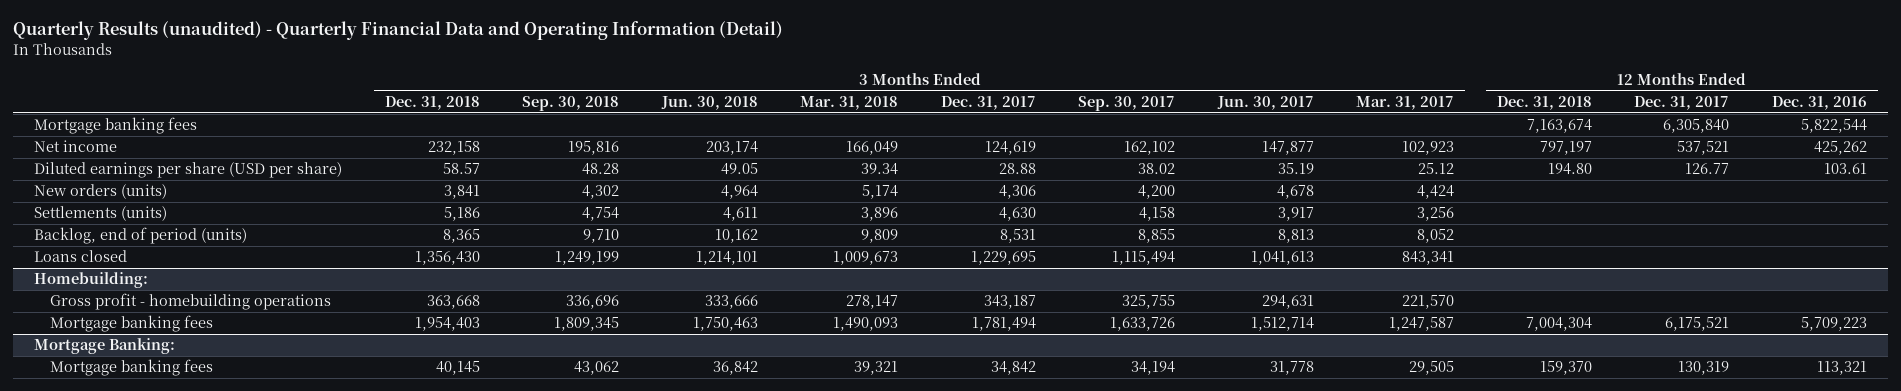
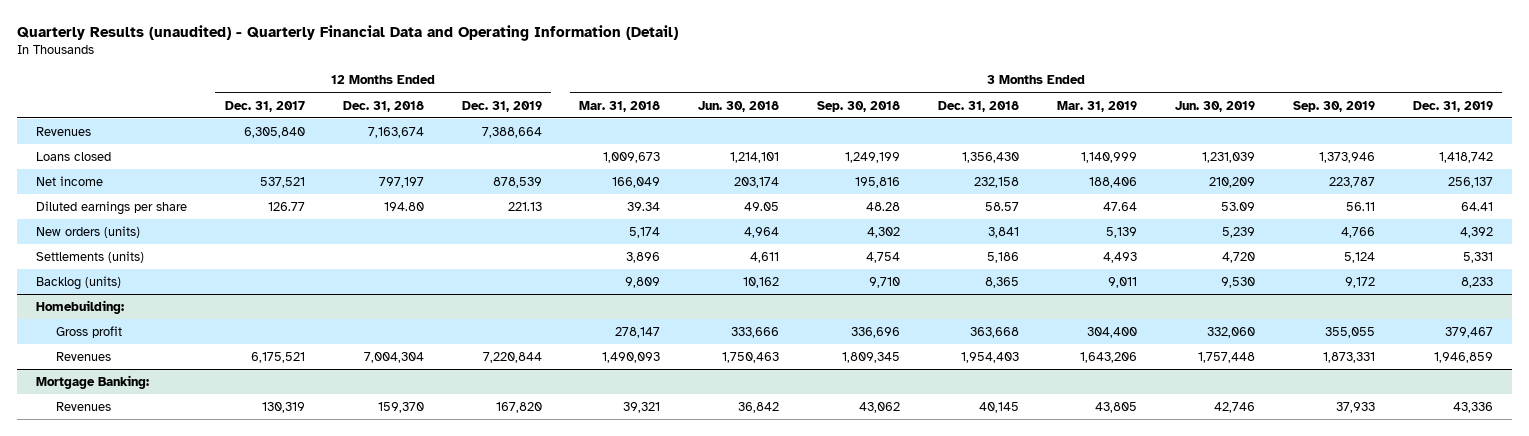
- | 3 Months Ended Dec. 31, 2018 | 3 Months Ended Sep. 30, 2018 | 3 Months Ended Jun. 30, 2018 | 3 Months Ended Mar. 31, 2018 | 3 Months Ended Dec. 31, 2017 | 3 Months Ended Sep. 30, 2017 | 3 Months Ended Jun. 30, 2017 | 3 Months Ended Mar. 31, 2017 | 12 Months Ended Dec. 31, 2018 | 12 Months Ended Dec. 31, 2017 | 12 Months Ended Dec. 31, 2016
+ | 12 Months Ended Dec. 31, 2017 | 12 Months Ended Dec. 31, 2018 | 12 Months Ended Dec. 31, 2019 | 3 Months Ended Mar. 31, 2018 | 3 Months Ended Jun. 30, 2018 | 3 Months Ended Sep. 30, 2018 | 3 Months Ended Dec. 31, 2018 | 3 Months Ended Mar. 31, 2019 | 3 Months Ended Jun. 30, 2019 | 3 Months Ended Sep. 30, 2019 | 3 Months Ended Dec. 31, 2019
- Mortgage banking fees | | | | | | | | | 7,163,674 | 6,305,840 | 5,822,544
+ Revenues | 6,305,840 | 7,163,674 | 7,388,664 | | | | | | | |
moved up: Loans closed | | | | 1,009,673 | 1,214,101 | 1,249,199 | 1,356,430 | 1,140,999 | 1,231,039 | 1,373,946 | 1,418,742
- Diluted earnings per share (USD per share) | 58.57 | 48.28 | 49.05 | 39.34 | 28.88 | 38.02 | 35.19 | 25.12 | 194.80 | 126.77 | 103.61
+ Diluted earnings per share | 126.77 | 194.80 | 221.13 | 39.34 | 49.05 | 48.28 | 58.57 | 47.64 | 53.09 | 56.11 | 64.41
- Backlog, end of period (units) | 8,365 | 9,710 | 10,162 | 9,809 | 8,531 | 8,855 | 8,813 | 8,052 | | |
+ Backlog (units) | | | | 9,809 | 10,162 | 9,710 | 8,365 | 9,011 | 9,530 | 9,172 | 8,233
@ Homebuilding:
- Gross profit - homebuilding operations | 363,668 | 336,696 | 333,666 | 278,147 | 343,187 | 325,755 | 294,631 | 221,570 | | |
- Mortgage banking fees | 1,954,403 | 1,809,345 | 1,750,463 | 1,490,093 | 1,781,494 | 1,633,726 | 1,512,714 | 1,247,587 | 7,004,304 | 6,175,521 | 5,709,223
+ Gross profit | | | | 278,147 | 333,666 | 336,696 | 363,668 | 304,400 | 332,060 | 355,055 | 379,467
+ Revenues | 6,175,521 | 7,004,304 | 7,220,844 | 1,490,093 | 1,750,463 | 1,809,345 | 1,954,403 | 1,643,206 | 1,757,448 | 1,873,331 | 1,946,859
@ Mortgage Banking:
- Mortgage banking fees | 40,145 | 43,062 | 36,842 | 39,321 | 34,842 | 34,194 | 31,778 | 29,505 | 159,370 | 130,319 | 113,321
+ Revenues | 130,319 | 159,370 | 167,820 | 39,321 | 36,842 | 43,062 | 40,145 | 43,805 | 42,746 | 37,933 | 43,336

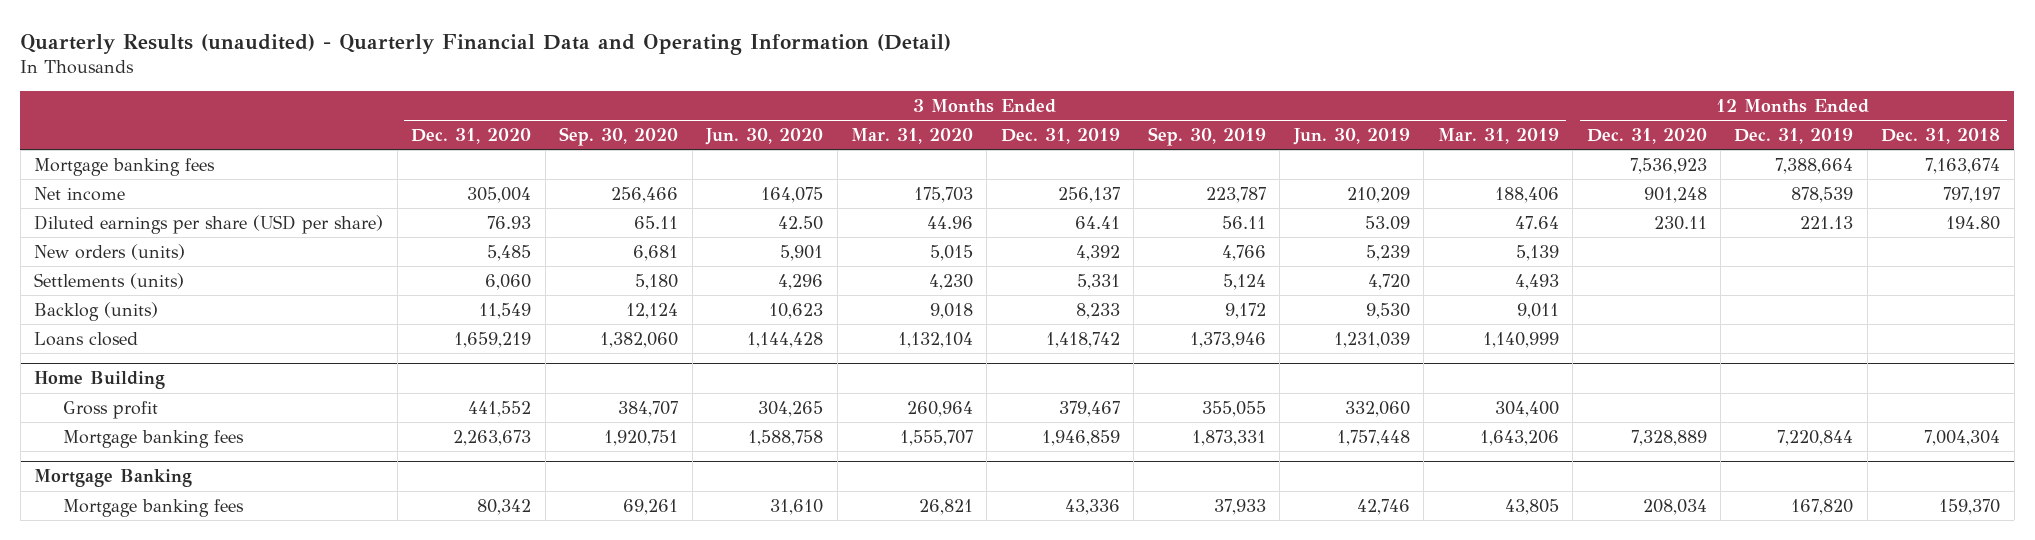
- | 12 Months Ended Dec. 31, 2017 | 12 Months Ended Dec. 31, 2018 | 12 Months Ended Dec. 31, 2019 | 3 Months Ended Mar. 31, 2018 | 3 Months Ended Jun. 30, 2018 | 3 Months Ended Sep. 30, 2018 | 3 Months Ended Dec. 31, 2018 | 3 Months Ended Mar. 31, 2019 | 3 Months Ended Jun. 30, 2019 | 3 Months Ended Sep. 30, 2019 | 3 Months Ended Dec. 31, 2019
+ | 3 Months Ended Dec. 31, 2020 | 3 Months Ended Sep. 30, 2020 | 3 Months Ended Jun. 30, 2020 | 3 Months Ended Mar. 31, 2020 | 3 Months Ended Dec. 31, 2019 | 3 Months Ended Sep. 30, 2019 | 3 Months Ended Jun. 30, 2019 | 3 Months Ended Mar. 31, 2019 | 12 Months Ended Dec. 31, 2020 | 12 Months Ended Dec. 31, 2019 | 12 Months Ended Dec. 31, 2018
- Revenues | 6,305,840 | 7,163,674 | 7,388,664 | | | | | | | |
+ Mortgage banking fees | | | | | | | | | 7,536,923 | 7,388,664 | 7,163,674
- Diluted earnings per share | 126.77 | 194.80 | 221.13 | 39.34 | 49.05 | 48.28 | 58.57 | 47.64 | 53.09 | 56.11 | 64.41
+ Diluted earnings per share (USD per share) | 76.93 | 65.11 | 42.50 | 44.96 | 64.41 | 56.11 | 53.09 | 47.64 | 230.11 | 221.13 | 194.80
- Homebuilding:
moved down: Loans closed | 1,659,219 | 1,382,060 | 1,144,428 | 1,132,104 | 1,418,742 | 1,373,946 | 1,231,039 | 1,140,999 | | |
+ Home Building
- Revenues | 6,175,521 | 7,004,304 | 7,220,844 | 1,490,093 | 1,750,463 | 1,809,345 | 1,954,403 | 1,643,206 | 1,757,448 | 1,873,331 | 1,946,859
- Mortgage Banking:
- Revenues | 130,319 | 159,370 | 167,820 | 39,321 | 36,842 | 43,062 | 40,145 | 43,805 | 42,746 | 37,933 | 43,336
+ Mortgage banking fees | 2,263,673 | 1,920,751 | 1,588,758 | 1,555,707 | 1,946,859 | 1,873,331 | 1,757,448 | 1,643,206 | 7,328,889 | 7,220,844 | 7,004,304
+ Mortgage Banking
+ Mortgage banking fees | 80,342 | 69,261 | 31,610 | 26,821 | 43,336 | 37,933 | 42,746 | 43,805 | 208,034 | 167,820 | 159,370

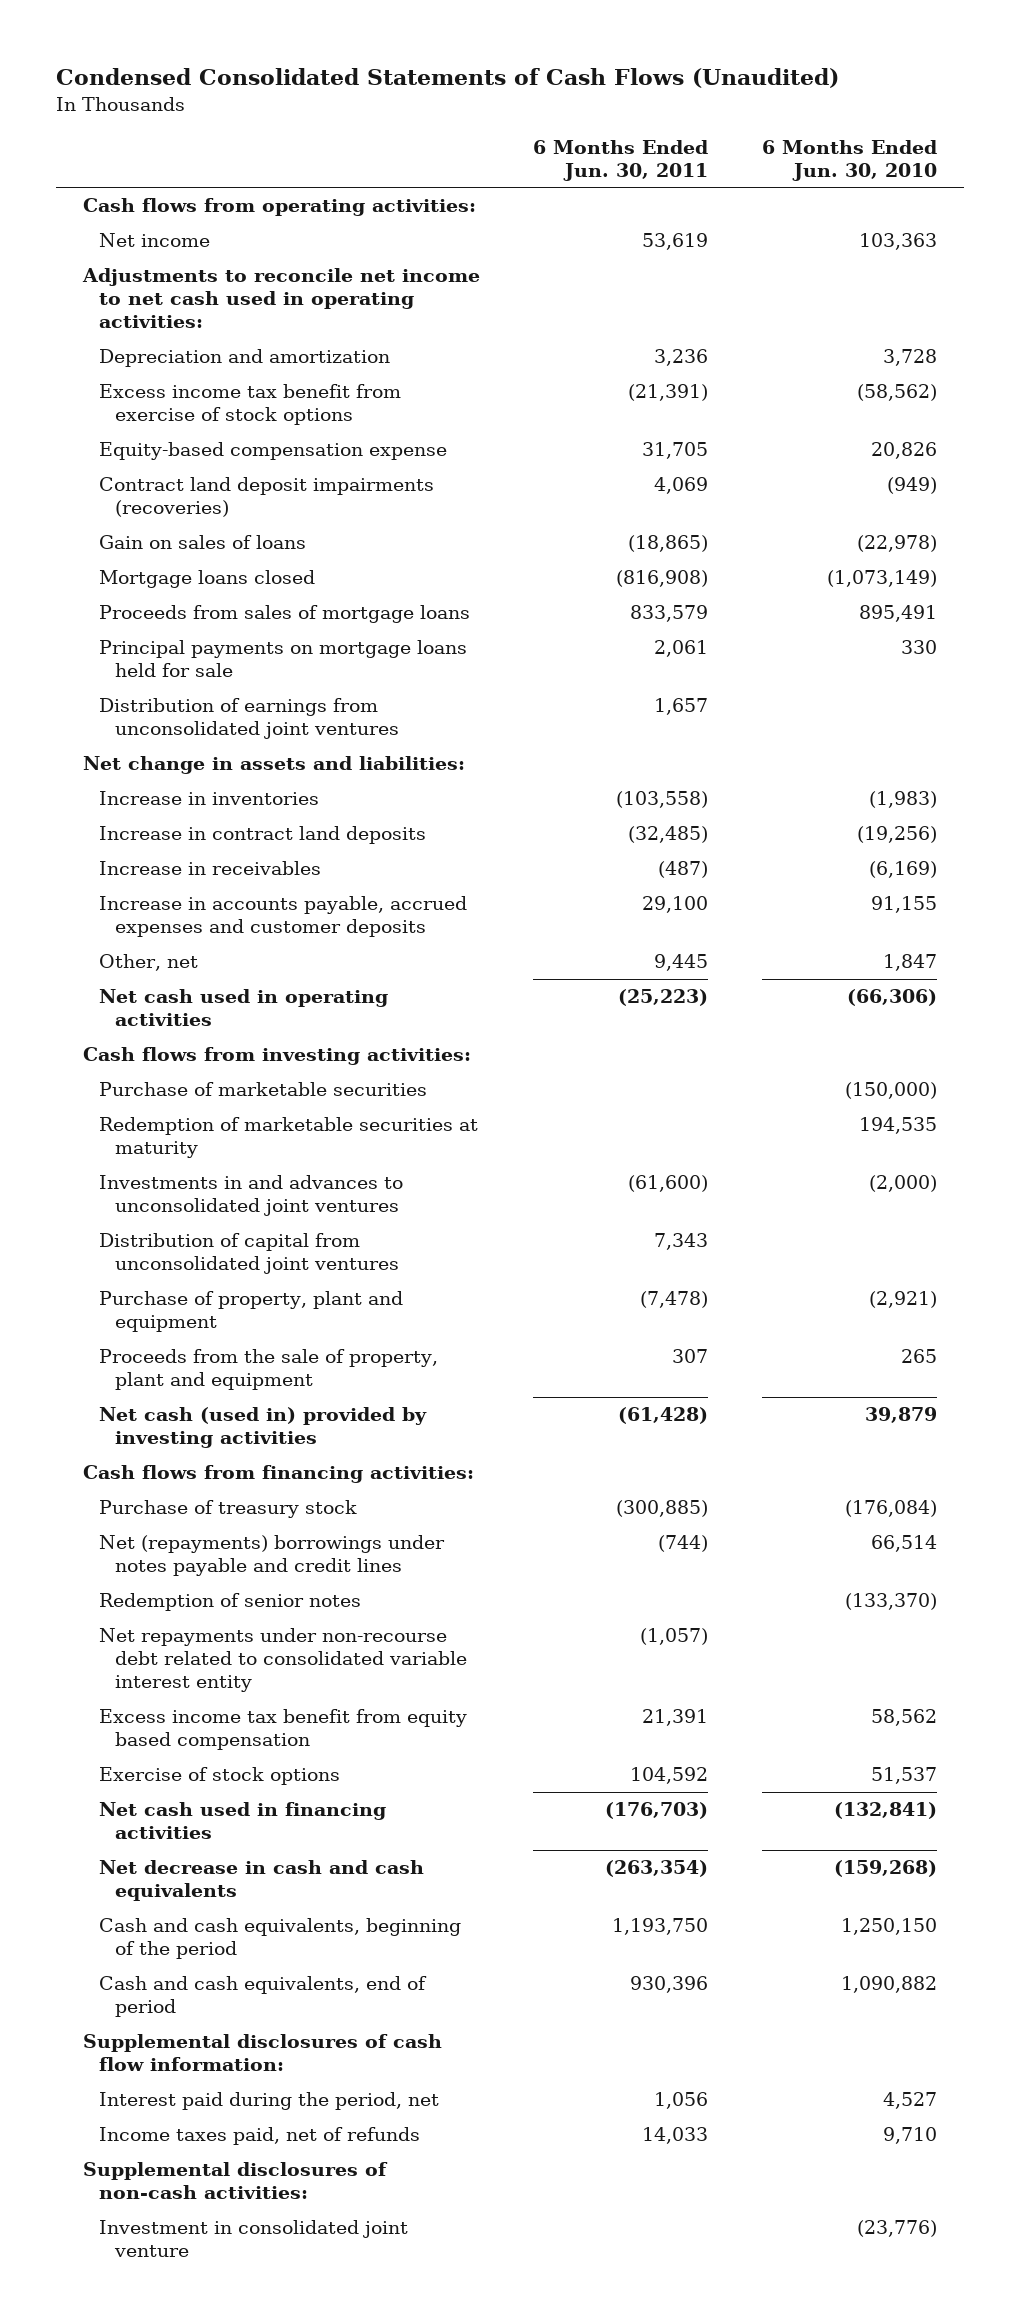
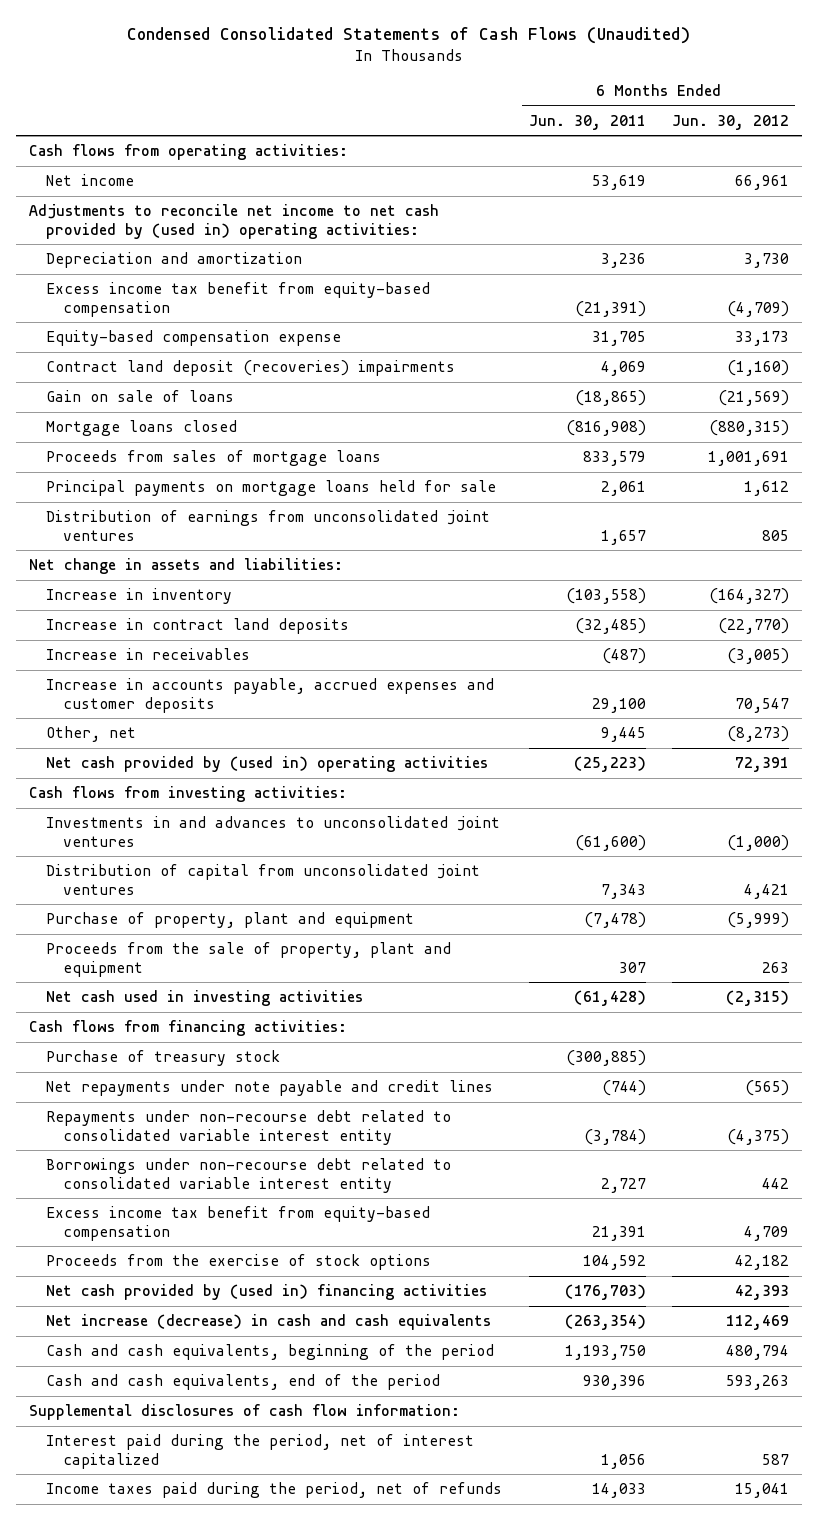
- | 6 Months Ended Jun. 30, 2011 | 6 Months Ended Jun. 30, 2010
+ | 6 Months Ended Jun. 30, 2011 | 6 Months Ended Jun. 30, 2012
- Adjustments to reconcile net income to net cash used in operating activities:
+ Adjustments to reconcile net income to net cash provided by (used in) operating activities:
- Excess income tax benefit from exercise of stock options | (21,391) | (58,562)
+ Excess income tax benefit from equity-based compensation | (21,391) | (4,709)
- Contract land deposit impairments (recoveries) | 4,069 | (949)
- Gain on sales of loans | (18,865) | (22,978)
+ Contract land deposit (recoveries) impairments | 4,069 | (1,160)
+ Gain on sale of loans | (18,865) | (21,569)
- Increase in inventories | (103,558) | (1,983)
+ Increase in inventory | (103,558) | (164,327)
- Net cash used in operating activities | (25,223) | (66,306)
+ Net cash provided by (used in) operating activities | (25,223) | 72,391
- Purchase of marketable securities | | (150,000)
- Redemption of marketable securities at maturity | | 194,535
- Net cash (used in) provided by investing activities | (61,428) | 39,879
+ Net cash used in investing activities | (61,428) | (2,315)
- Net (repayments) borrowings under notes payable and credit lines | (744) | 66,514
- Redemption of senior notes | | (133,370)
- Net repayments under non-recourse debt related to consolidated variable interest entity | (1,057) |
- Excess income tax benefit from equity based compensation | 21,391 | 58,562
- Exercise of stock options | 104,592 | 51,537
- Net cash used in financing activities | (176,703) | (132,841)
- Net decrease in cash and cash equivalents | (263,354) | (159,268)
+ Net repayments under note payable and credit lines | (744) | (565)
+ Repayments under non-recourse debt related to consolidated variable interest entity | (3,784) | (4,375)
+ Borrowings under non-recourse debt related to consolidated variable interest entity | 2,727 | 442
+ Excess income tax benefit from equity-based compensation | 21,391 | 4,709
+ Proceeds from the exercise of stock options | 104,592 | 42,182
+ Net cash provided by (used in) financing activities | (176,703) | 42,393
+ Net increase (decrease) in cash and cash equivalents | (263,354) | 112,469
- Cash and cash equivalents, end of period | 930,396 | 1,090,882
+ Cash and cash equivalents, end of the period | 930,396 | 593,263
- Interest paid during the period, net | 1,056 | 4,527
- Income taxes paid, net of refunds | 14,033 | 9,710
- Supplemental disclosures of non-cash activities:
- Investment in consolidated joint venture | | (23,776)
+ Interest paid during the period, net of interest capitalized | 1,056 | 587
+ Income taxes paid during the period, net of refunds | 14,033 | 15,041

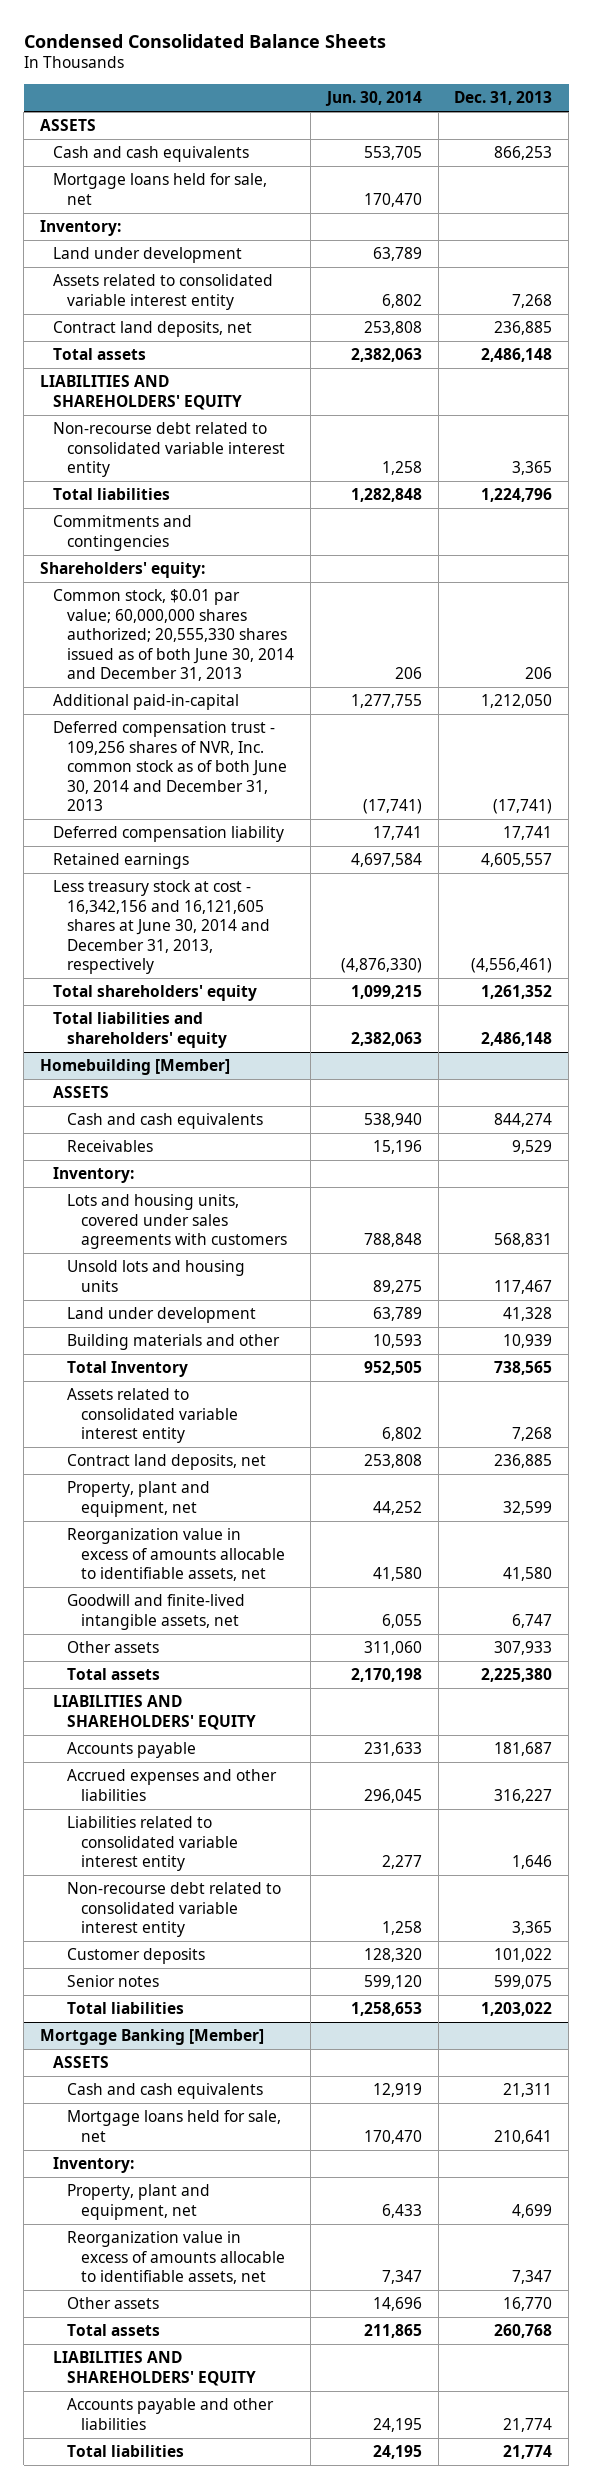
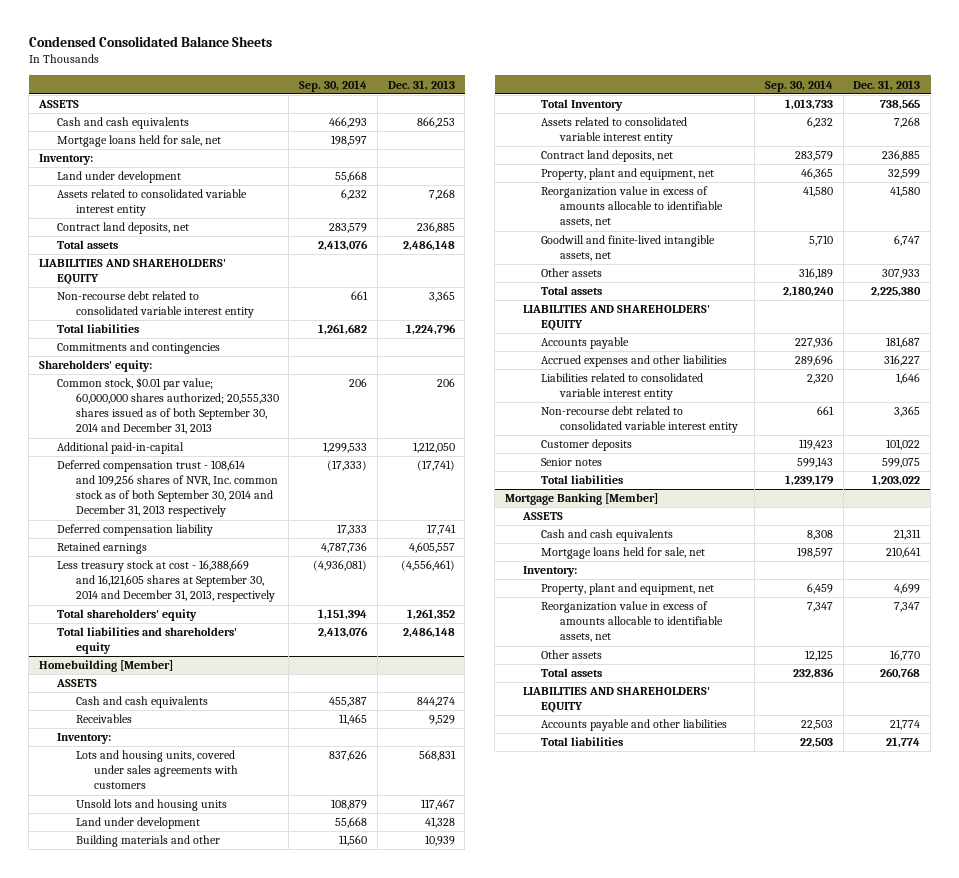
- | Jun. 30, 2014 | Dec. 31, 2013
+ | Sep. 30, 2014 | Dec. 31, 2013
- Common stock, $0.01 par value; 60,000,000 shares authorized; 20,555,330 shares issued as of both June 30, 2014 and December 31, 2013 | 206 | 206
+ Common stock, $0.01 par value; 60,000,000 shares authorized; 20,555,330 shares issued as of both September 30, 2014 and December 31, 2013 | 206 | 206
- Deferred compensation trust - 109,256 shares of NVR, Inc. common stock as of both June 30, 2014 and December 31, 2013 | (17,741) | (17,741)
+ Deferred compensation trust - 108,614 and 109,256 shares of NVR, Inc. common stock as of both September 30, 2014 and December 31, 2013 respectively | (17,333) | (17,741)
- Less treasury stock at cost - 16,342,156 and 16,121,605 shares at June 30, 2014 and December 31, 2013, respectively | (4,876,330) | (4,556,461)
+ Less treasury stock at cost - 16,388,669 and 16,121,605 shares at September 30, 2014 and December 31, 2013, respectively | (4,936,081) | (4,556,461)

